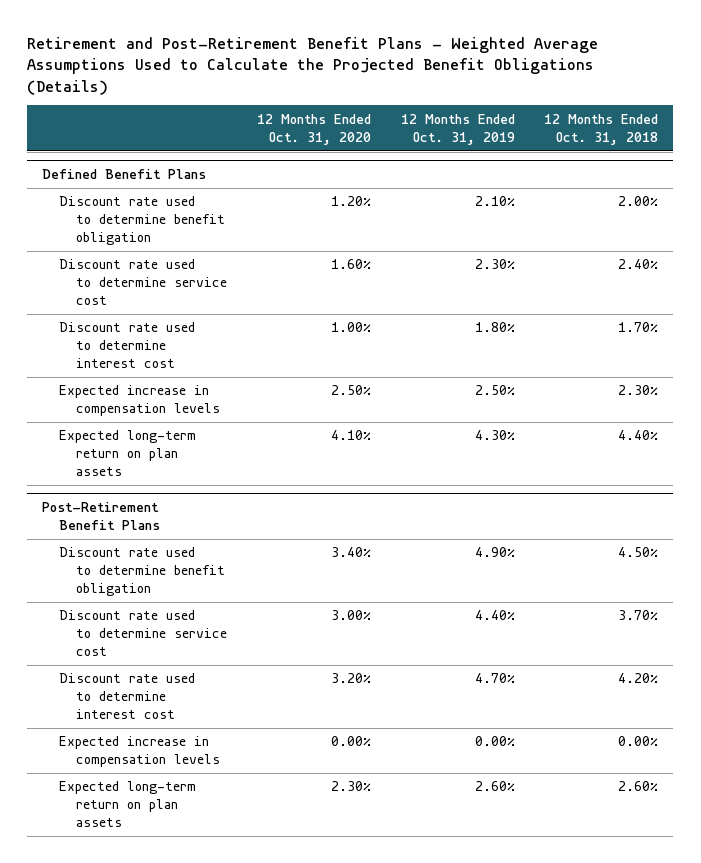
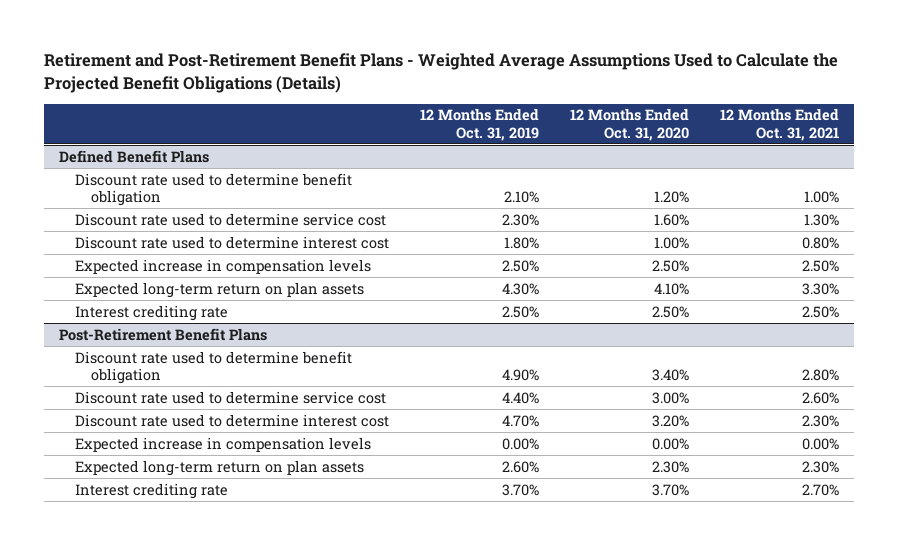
- | 12 Months Ended Oct. 31, 2020 | 12 Months Ended Oct. 31, 2019 | 12 Months Ended Oct. 31, 2018
+ | 12 Months Ended Oct. 31, 2019 | 12 Months Ended Oct. 31, 2020 | 12 Months Ended Oct. 31, 2021
@ Defined Benefit Plans
+ Interest crediting rate | 2.50% | 2.50% | 2.50%
@ Post-Retirement Benefit Plans
+ Interest crediting rate | 3.70% | 3.70% | 2.70%

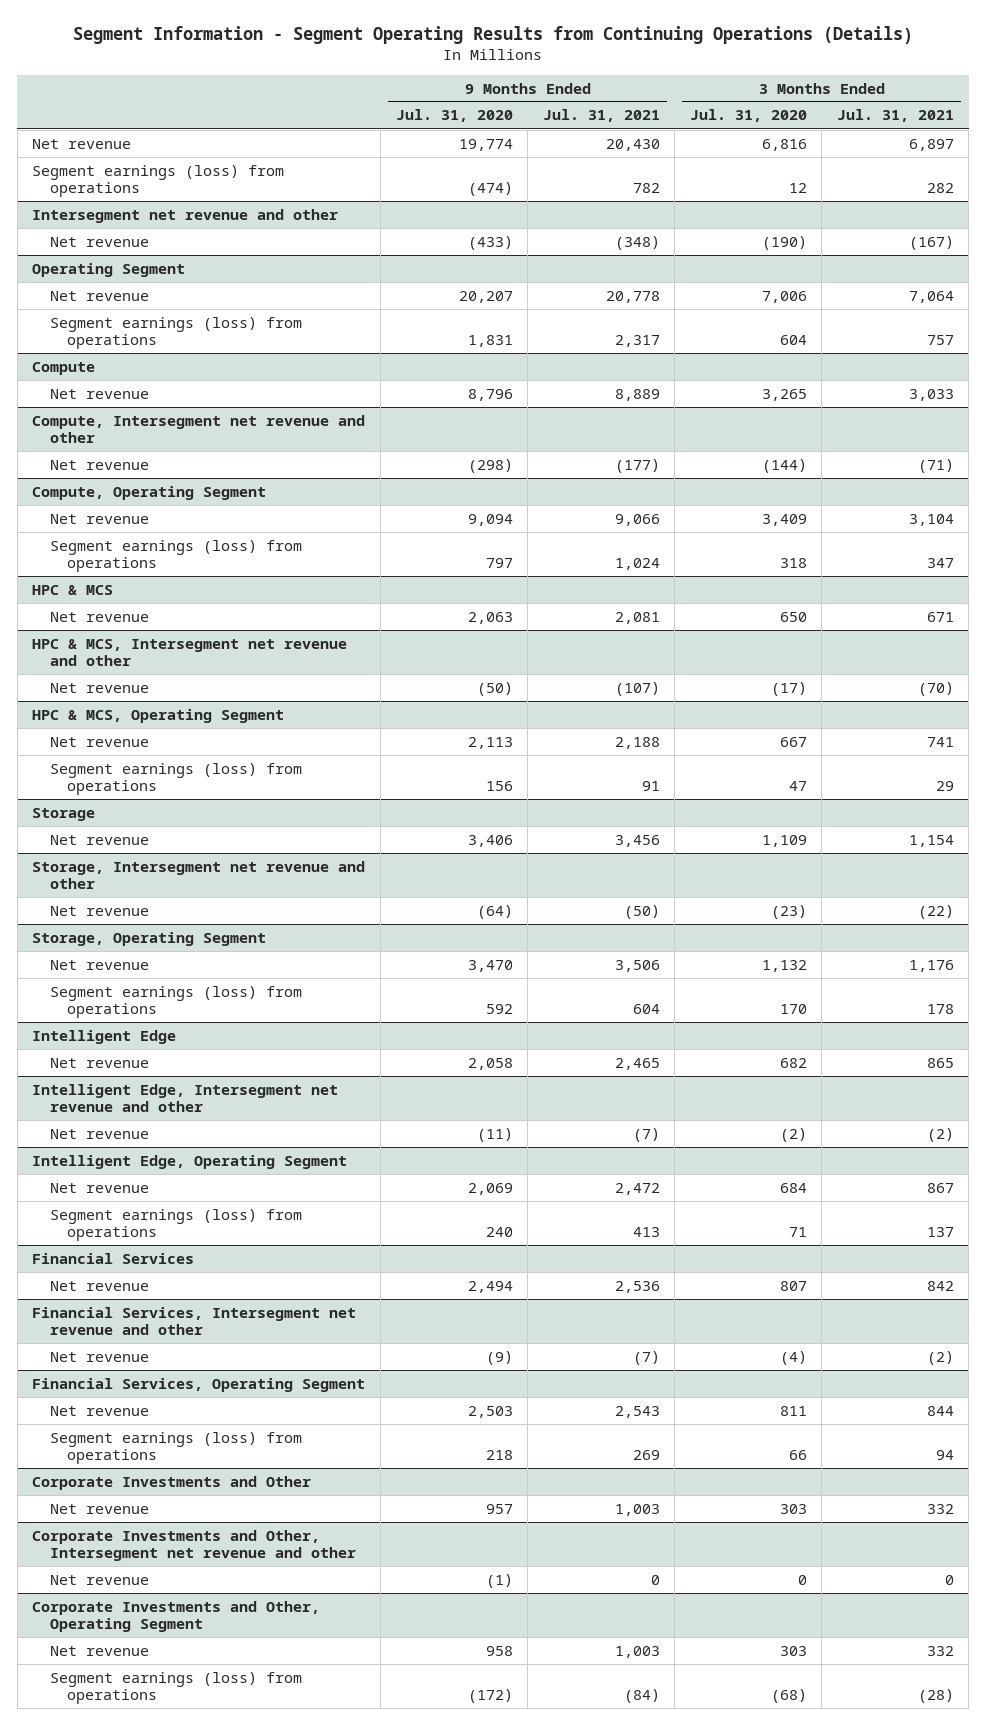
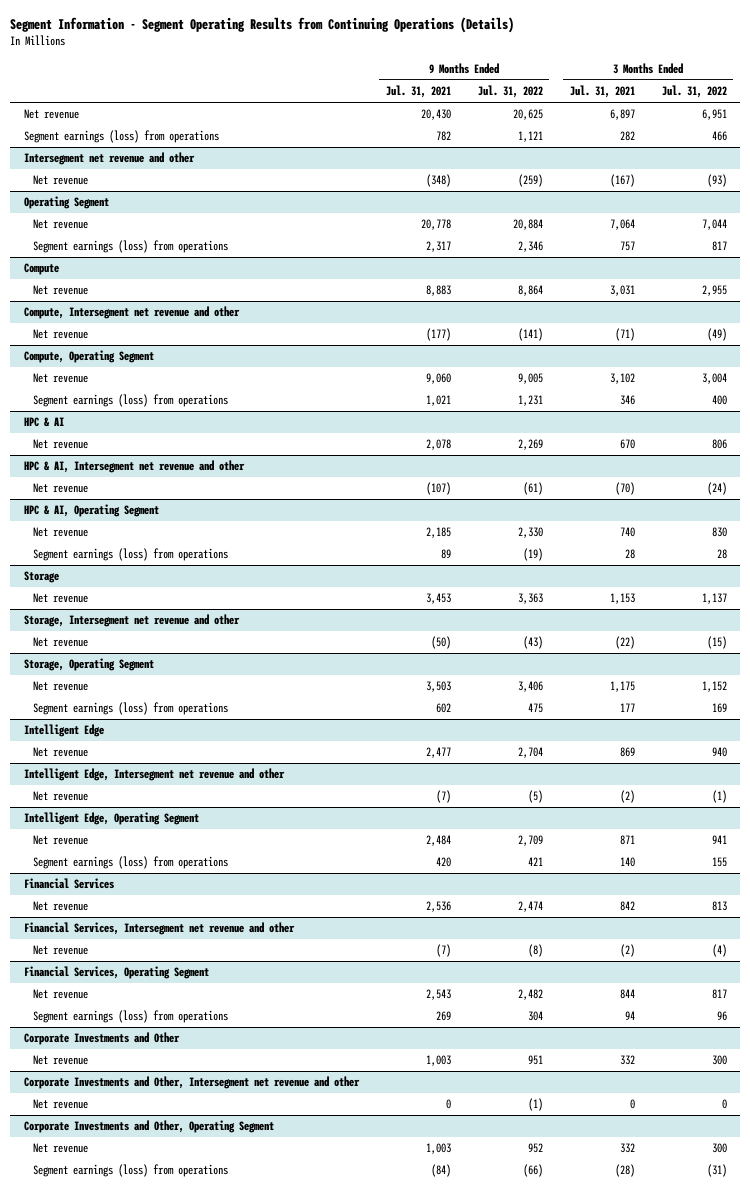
- | 9 Months Ended Jul. 31, 2020 | 9 Months Ended Jul. 31, 2021 | 3 Months Ended Jul. 31, 2020 | 3 Months Ended Jul. 31, 2021
+ | 9 Months Ended Jul. 31, 2021 | 9 Months Ended Jul. 31, 2022 | 3 Months Ended Jul. 31, 2021 | 3 Months Ended Jul. 31, 2022
@ Compute
- Net revenue | 8,796 | 8,889 | 3,265 | 3,033
+ Net revenue | 8,883 | 8,864 | 3,031 | 2,955
@ Compute, Operating Segment
- Net revenue | 9,094 | 9,066 | 3,409 | 3,104
- Segment earnings (loss) from operations | 797 | 1,024 | 318 | 347
- HPC & MCS
- Net revenue | 2,063 | 2,081 | 650 | 671
- HPC & MCS, Intersegment net revenue and other
@ Compute, Operating Segment
+ Net revenue | 9,060 | 9,005 | 3,102 | 3,004
+ Segment earnings (loss) from operations | 1,021 | 1,231 | 346 | 400
+ HPC & AI
+ Net revenue | 2,078 | 2,269 | 670 | 806
+ HPC & AI, Intersegment net revenue and other
- HPC & MCS, Operating Segment
- Net revenue | 2,113 | 2,188 | 667 | 741
- Segment earnings (loss) from operations | 156 | 91 | 47 | 29
+ HPC & AI, Operating Segment
+ Net revenue | 2,185 | 2,330 | 740 | 830
+ Segment earnings (loss) from operations | 89 | (19) | 28 | 28
@ Storage
- Net revenue | 3,406 | 3,456 | 1,109 | 1,154
+ Net revenue | 3,453 | 3,363 | 1,153 | 1,137
@ Storage, Operating Segment
- Net revenue | 3,470 | 3,506 | 1,132 | 1,176
- Segment earnings (loss) from operations | 592 | 604 | 170 | 178
+ Net revenue | 3,503 | 3,406 | 1,175 | 1,152
+ Segment earnings (loss) from operations | 602 | 475 | 177 | 169
@ Intelligent Edge
- Net revenue | 2,058 | 2,465 | 682 | 865
+ Net revenue | 2,477 | 2,704 | 869 | 940
@ Intelligent Edge, Operating Segment
- Net revenue | 2,069 | 2,472 | 684 | 867
- Segment earnings (loss) from operations | 240 | 413 | 71 | 137
+ Net revenue | 2,484 | 2,709 | 871 | 941
+ Segment earnings (loss) from operations | 420 | 421 | 140 | 155

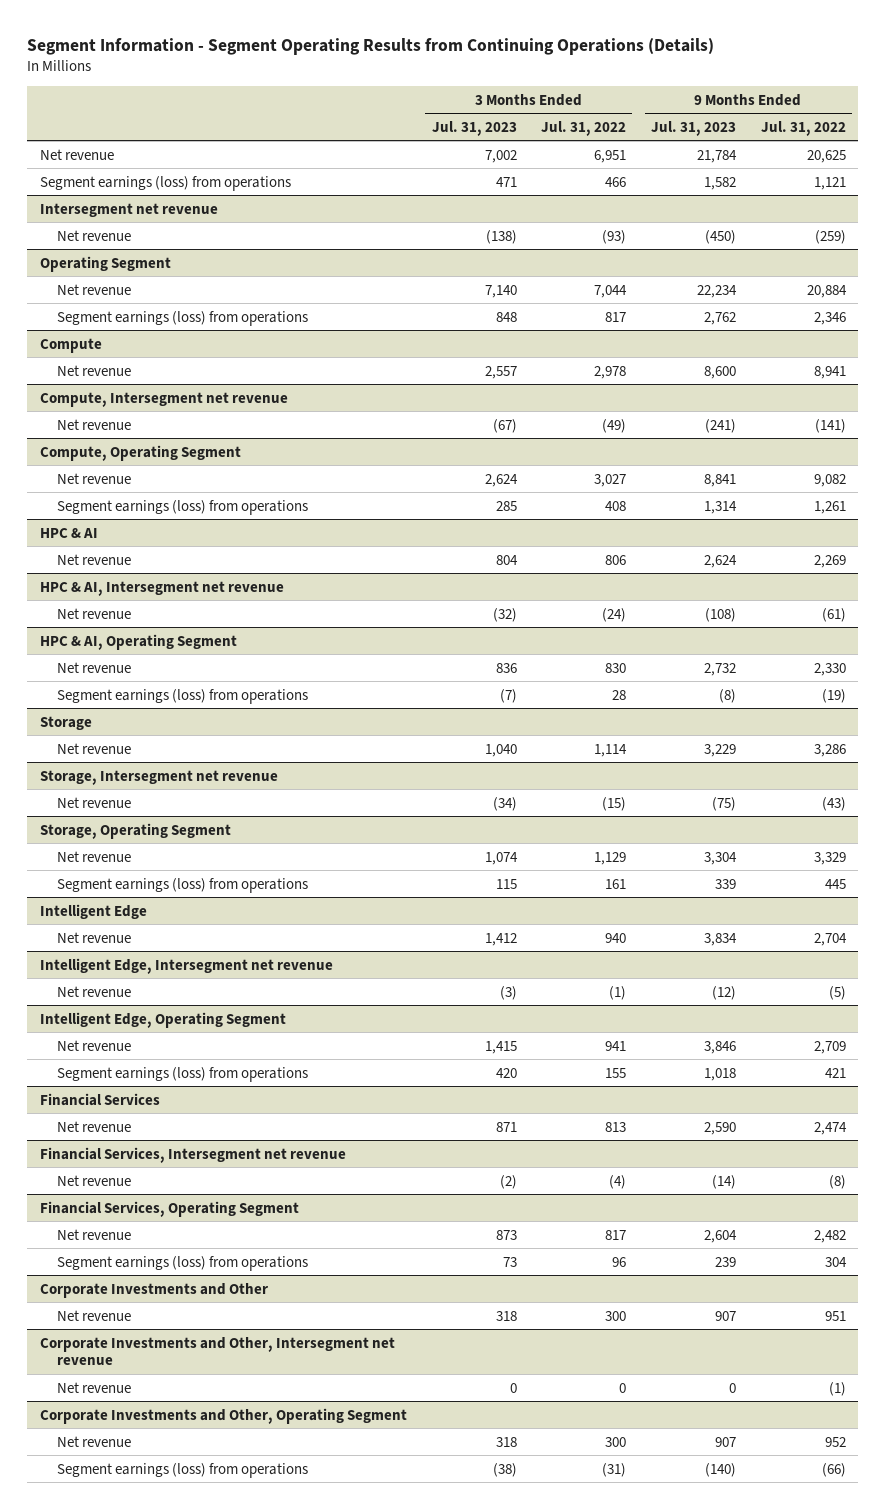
- | 9 Months Ended Jul. 31, 2021 | 9 Months Ended Jul. 31, 2022 | 3 Months Ended Jul. 31, 2021 | 3 Months Ended Jul. 31, 2022
+ | 3 Months Ended Jul. 31, 2023 | 3 Months Ended Jul. 31, 2022 | 9 Months Ended Jul. 31, 2023 | 9 Months Ended Jul. 31, 2022
- Intersegment net revenue and other
+ Intersegment net revenue
@ Compute
- Net revenue | 8,883 | 8,864 | 3,031 | 2,955
- Compute, Intersegment net revenue and other
@ Compute
+ Net revenue | 2,557 | 2,978 | 8,600 | 8,941
+ Compute, Intersegment net revenue
@ Compute, Operating Segment
- Net revenue | 9,060 | 9,005 | 3,102 | 3,004
- Segment earnings (loss) from operations | 1,021 | 1,231 | 346 | 400
+ Net revenue | 2,624 | 3,027 | 8,841 | 9,082
+ Segment earnings (loss) from operations | 285 | 408 | 1,314 | 1,261
- HPC & AI, Intersegment net revenue and other
+ HPC & AI, Intersegment net revenue
@ Storage
- Net revenue | 3,453 | 3,363 | 1,153 | 1,137
- Storage, Intersegment net revenue and other
@ Storage
+ Net revenue | 1,040 | 1,114 | 3,229 | 3,286
+ Storage, Intersegment net revenue
@ Storage, Operating Segment
- Net revenue | 3,503 | 3,406 | 1,175 | 1,152
- Segment earnings (loss) from operations | 602 | 475 | 177 | 169
+ Net revenue | 1,074 | 1,129 | 3,304 | 3,329
+ Segment earnings (loss) from operations | 115 | 161 | 339 | 445
- Intelligent Edge, Intersegment net revenue and other
+ Intelligent Edge, Intersegment net revenue
- Financial Services, Intersegment net revenue and other
+ Financial Services, Intersegment net revenue
- Corporate Investments and Other, Intersegment net revenue and other
+ Corporate Investments and Other, Intersegment net revenue

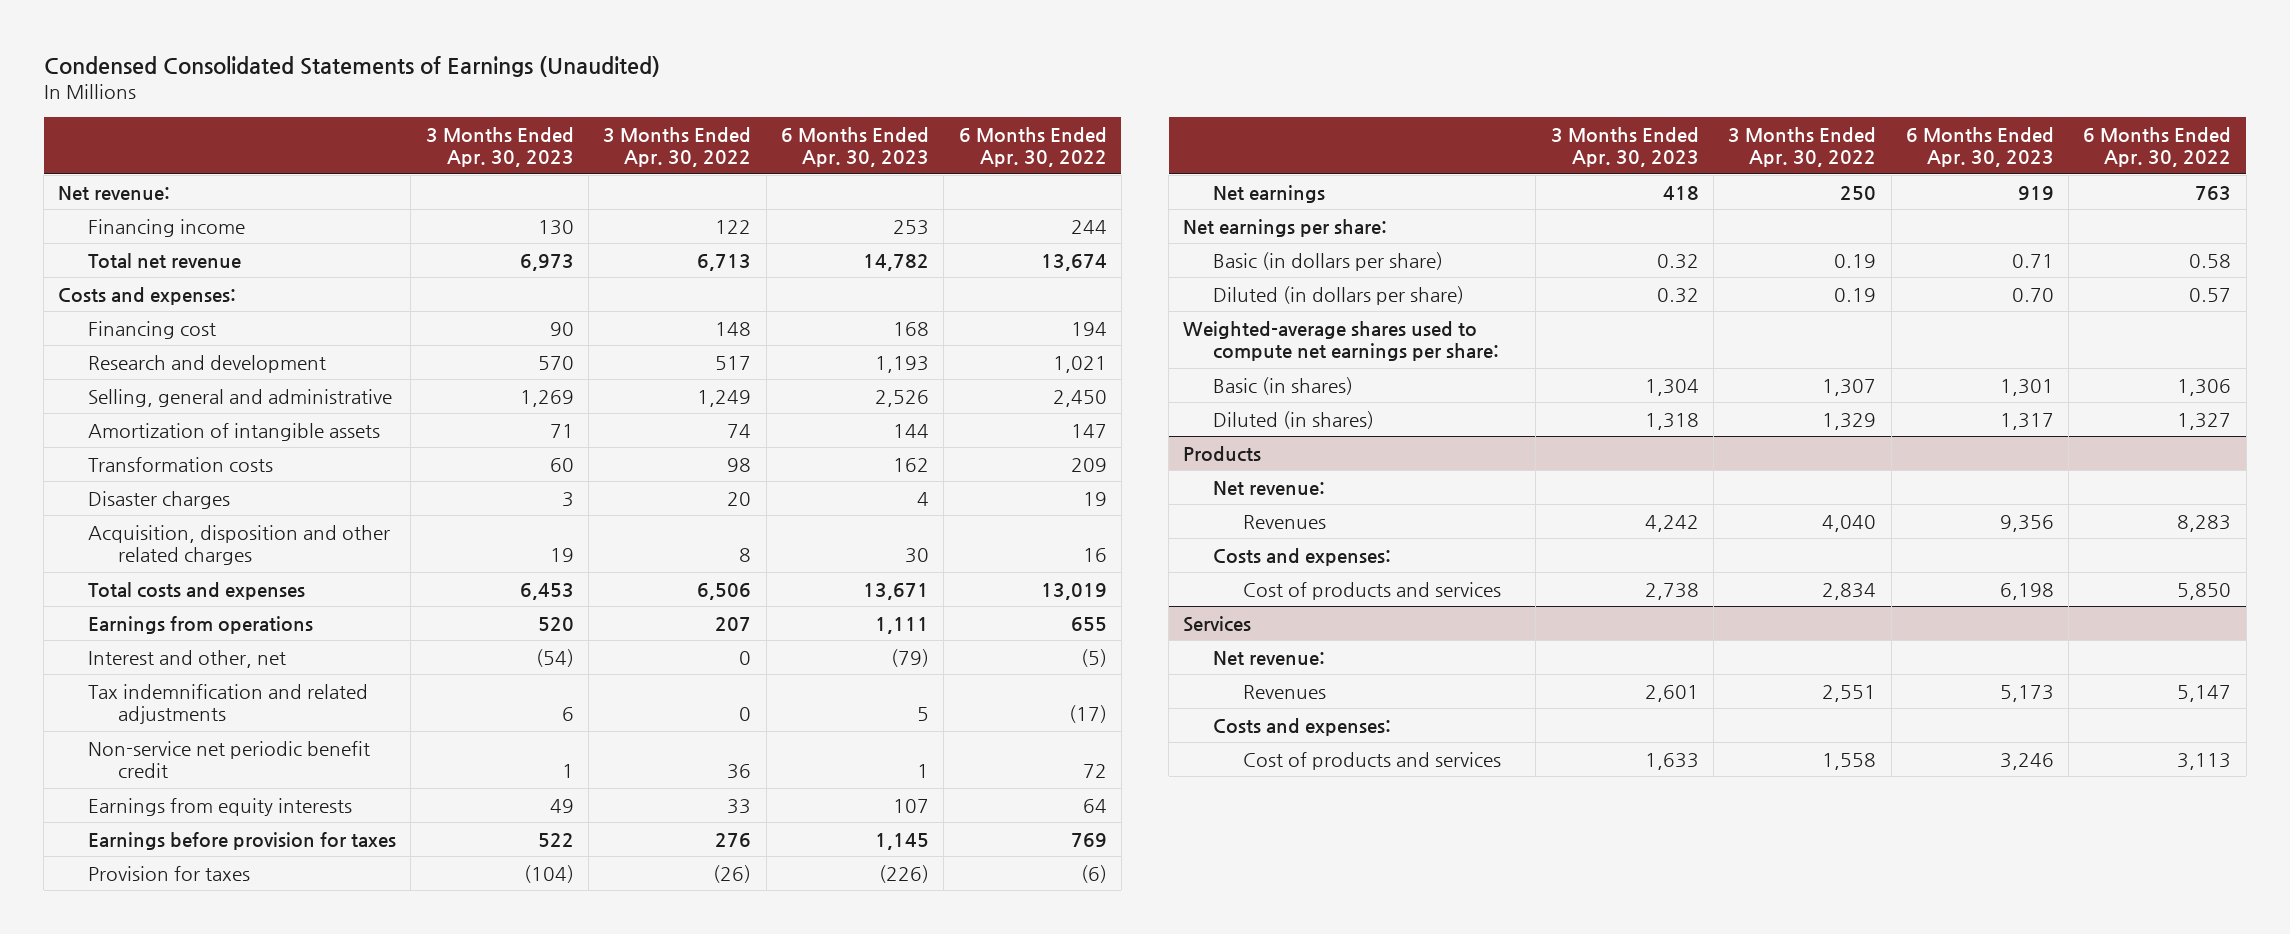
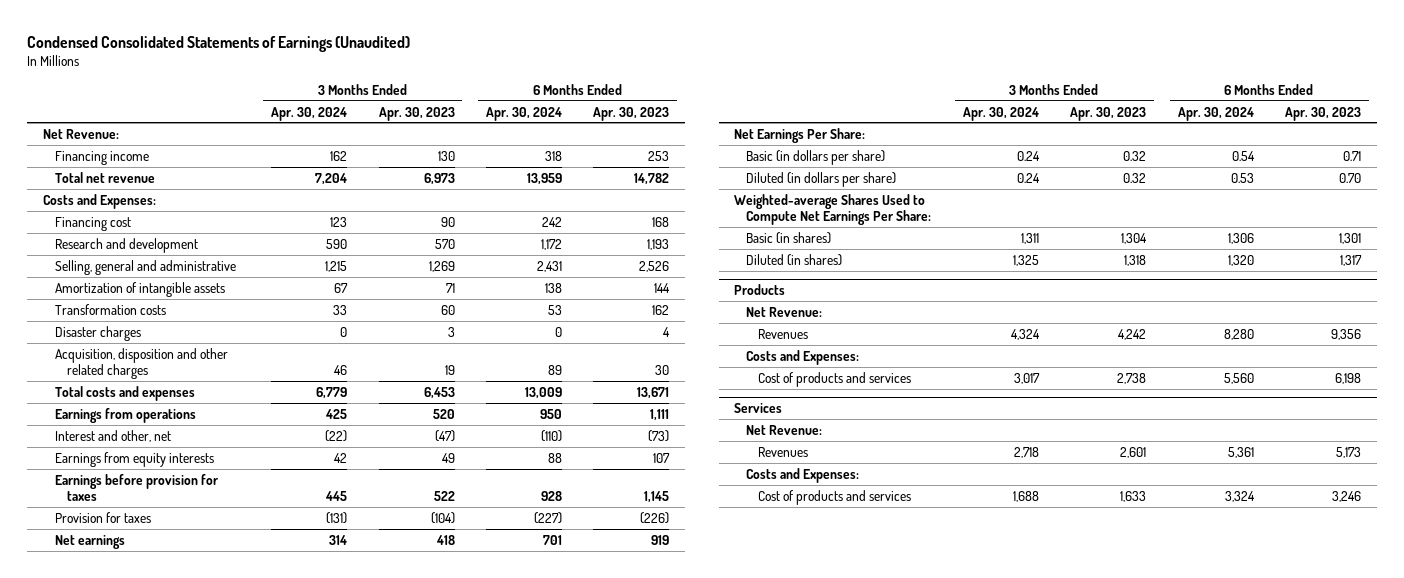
- | 3 Months Ended Apr. 30, 2023 | 3 Months Ended Apr. 30, 2022 | 6 Months Ended Apr. 30, 2023 | 6 Months Ended Apr. 30, 2022
+ | 3 Months Ended Apr. 30, 2024 | 3 Months Ended Apr. 30, 2023 | 6 Months Ended Apr. 30, 2024 | 6 Months Ended Apr. 30, 2023
- Net revenue:
+ Net Revenue:
- Costs and expenses:
+ Costs and Expenses:
- Interest and other, net | (54) | 0 | (79) | (5)
- Tax indemnification and related adjustments | 6 | 0 | 5 | (17)
- Non-service net periodic benefit credit | 1 | 36 | 1 | 72
+ Interest and other, net | (22) | (47) | (110) | (73)
- Net earnings per share:
+ Net Earnings Per Share:
- Weighted-average shares used to compute net earnings per share:
+ Weighted-average Shares Used to Compute Net Earnings Per Share:
@ Products
- Net revenue:
+ Net Revenue:
- Costs and expenses:
+ Costs and Expenses:
@ Services
- Net revenue:
+ Net Revenue:
- Costs and expenses:
+ Costs and Expenses:

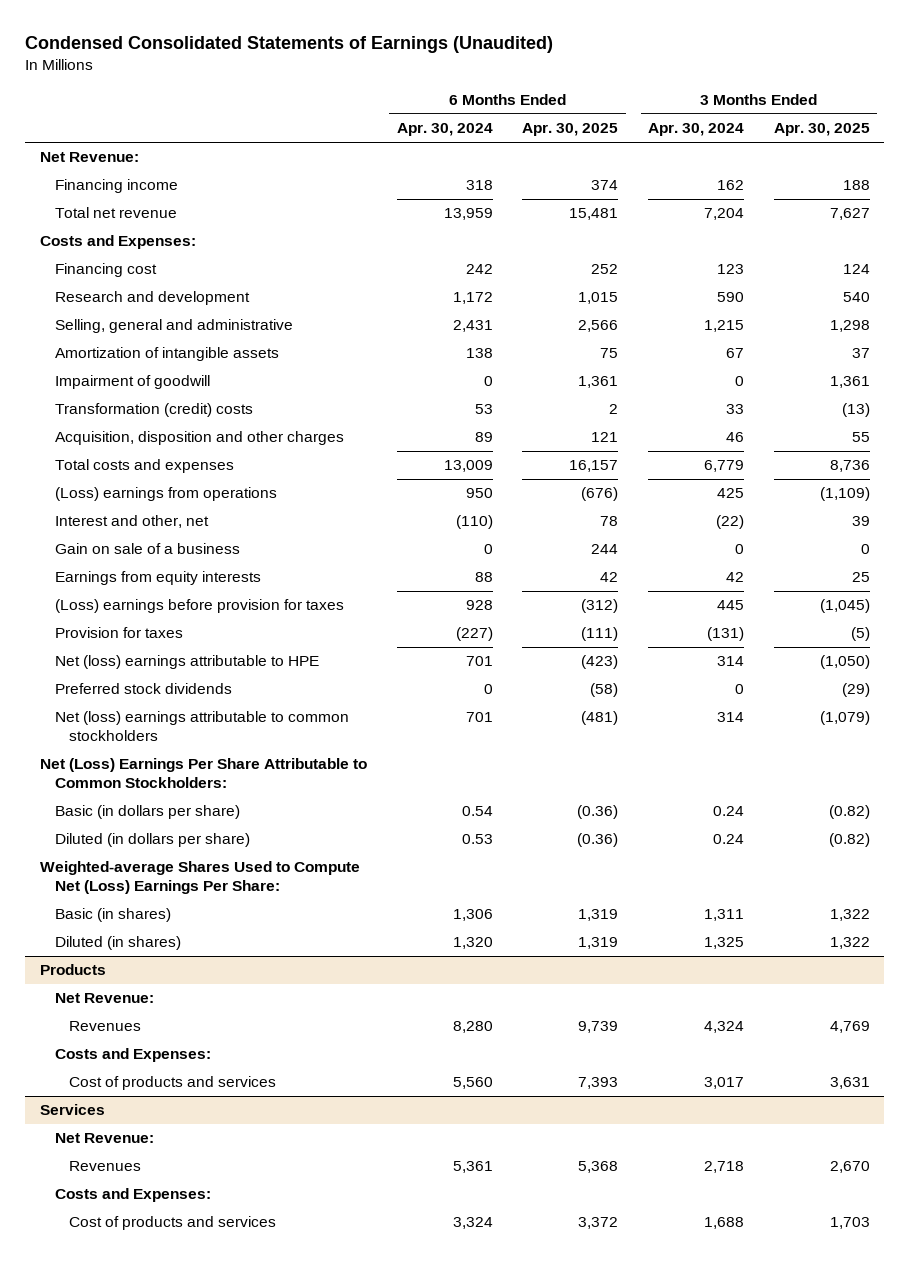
- | 3 Months Ended Apr. 30, 2024 | 3 Months Ended Apr. 30, 2023 | 6 Months Ended Apr. 30, 2024 | 6 Months Ended Apr. 30, 2023
+ | 6 Months Ended Apr. 30, 2024 | 6 Months Ended Apr. 30, 2025 | 3 Months Ended Apr. 30, 2024 | 3 Months Ended Apr. 30, 2025
- Transformation costs | 33 | 60 | 53 | 162
- Disaster charges | 0 | 3 | 0 | 4
- Acquisition, disposition and other related charges | 46 | 19 | 89 | 30
+ Impairment of goodwill | 0 | 1,361 | 0 | 1,361
+ Transformation (credit) costs | 53 | 2 | 33 | (13)
+ Acquisition, disposition and other charges | 89 | 121 | 46 | 55
- Earnings from operations | 425 | 520 | 950 | 1,111
+ (Loss) earnings from operations | 950 | (676) | 425 | (1,109)
+ Gain on sale of a business | 0 | 244 | 0 | 0
- Earnings before provision for taxes | 445 | 522 | 928 | 1,145
+ (Loss) earnings before provision for taxes | 928 | (312) | 445 | (1,045)
- Net earnings | 314 | 418 | 701 | 919
- Net Earnings Per Share:
+ Net (loss) earnings attributable to HPE | 701 | (423) | 314 | (1,050)
+ Preferred stock dividends | 0 | (58) | 0 | (29)
+ Net (loss) earnings attributable to common stockholders | 701 | (481) | 314 | (1,079)
+ Net (Loss) Earnings Per Share Attributable to Common Stockholders:
- Weighted-average Shares Used to Compute Net Earnings Per Share:
+ Weighted-average Shares Used to Compute Net (Loss) Earnings Per Share:

